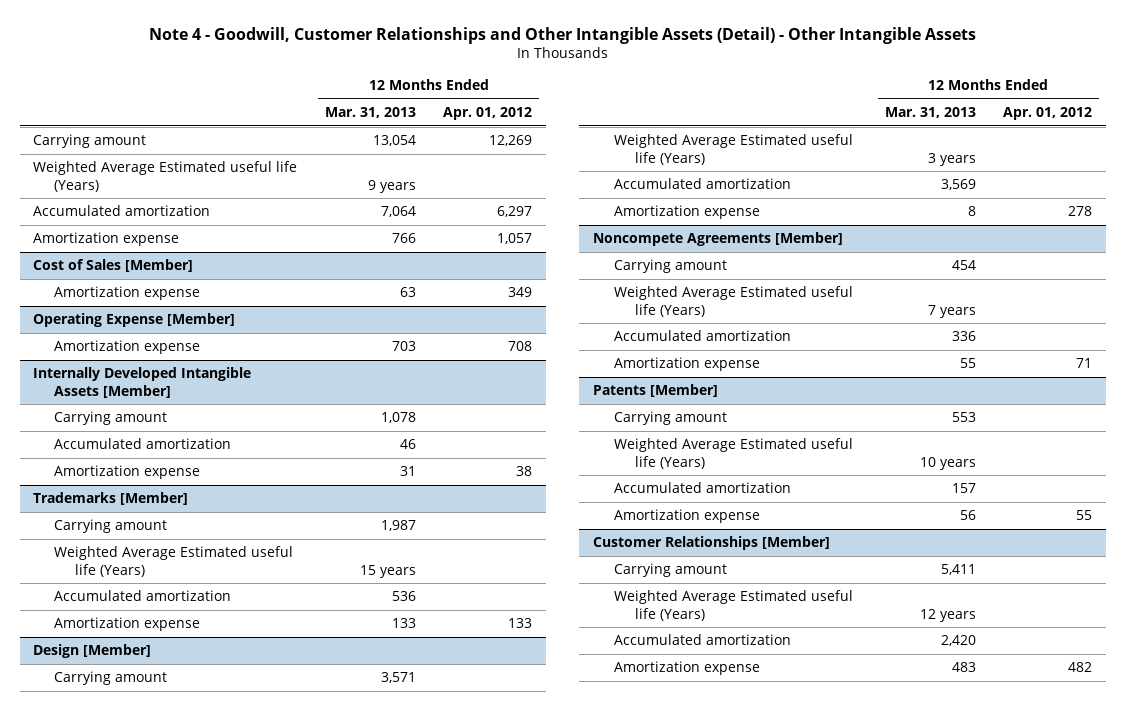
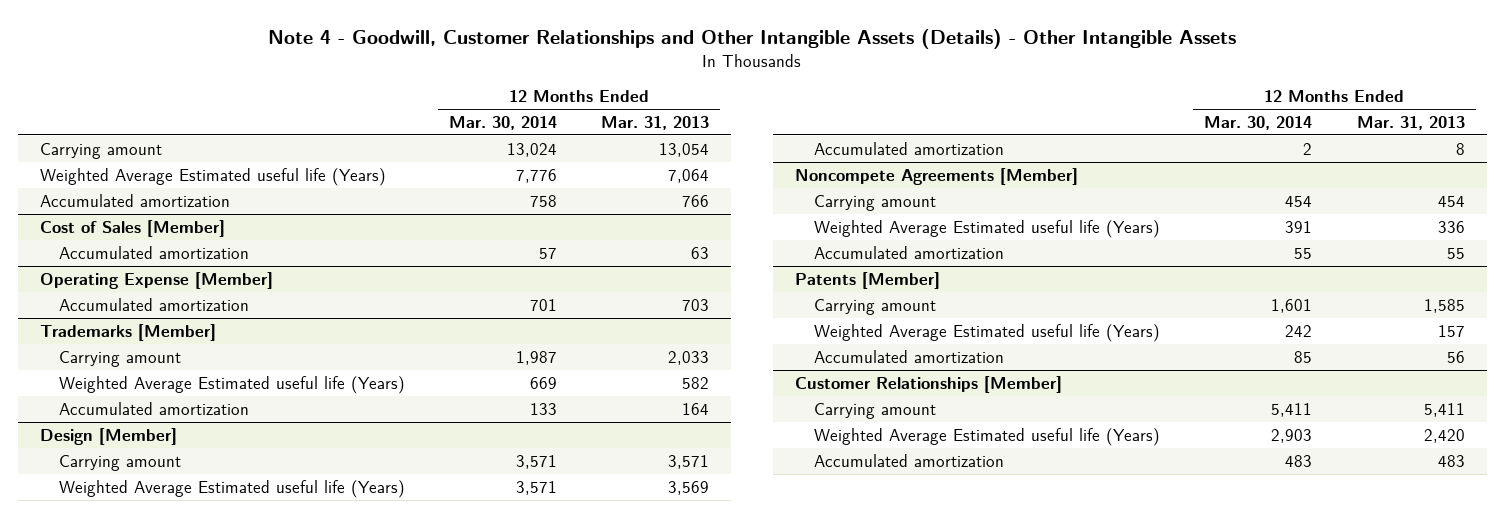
- Note 4 - Goodwill, Customer Relationships and Other Intangible Assets (Detail) - Other Intangible Assets
+ Note 4 - Goodwill, Customer Relationships and Other Intangible Assets (Details) - Other Intangible Assets
- | 12 Months Ended Mar. 31, 2013 | 12 Months Ended Apr. 01, 2012
+ | 12 Months Ended Mar. 30, 2014 | 12 Months Ended Mar. 31, 2013
- Weighted Average Estimated useful life (Years) | 9 years |
- Accumulated amortization | 7,064 | 6,297
- Amortization expense | 766 | 1,057
+ Weighted Average Estimated useful life (Years) | 7,776 | 7,064
+ Accumulated amortization | 758 | 766
@ Cost of Sales [Member]
- Amortization expense | 63 | 349
+ Accumulated amortization | 57 | 63
@ Operating Expense [Member]
- Amortization expense | 703 | 708
- Internally Developed Intangible Assets [Member]
- Carrying amount | 1,078 |
- Accumulated amortization | 46 |
- Amortization expense | 31 | 38
@ Operating Expense [Member]
+ Accumulated amortization | 701 | 703
@ Trademarks [Member]
- Carrying amount | 1,987 |
- Weighted Average Estimated useful life (Years) | 15 years |
- Accumulated amortization | 536 |
- Amortization expense | 133 | 133
+ Carrying amount | 1,987 | 2,033
+ Weighted Average Estimated useful life (Years) | 669 | 582
+ Accumulated amortization | 133 | 164
@ Design [Member]
- Weighted Average Estimated useful life (Years) | 3 years |
- Accumulated amortization | 3,569 |
- Amortization expense | 8 | 278
+ Weighted Average Estimated useful life (Years) | 3,571 | 3,569
+ Accumulated amortization | 2 | 8
@ Noncompete Agreements [Member]
- Weighted Average Estimated useful life (Years) | 7 years |
- Accumulated amortization | 336 |
- Amortization expense | 55 | 71
+ Weighted Average Estimated useful life (Years) | 391 | 336
+ Accumulated amortization | 55 | 55
@ Patents [Member]
- Carrying amount | 553 |
- Weighted Average Estimated useful life (Years) | 10 years |
- Accumulated amortization | 157 |
- Amortization expense | 56 | 55
+ Carrying amount | 1,601 | 1,585
+ Weighted Average Estimated useful life (Years) | 242 | 157
+ Accumulated amortization | 85 | 56
@ Customer Relationships [Member]
- Weighted Average Estimated useful life (Years) | 12 years |
- Accumulated amortization | 2,420 |
- Amortization expense | 483 | 482
+ Weighted Average Estimated useful life (Years) | 2,903 | 2,420
+ Accumulated amortization | 483 | 483

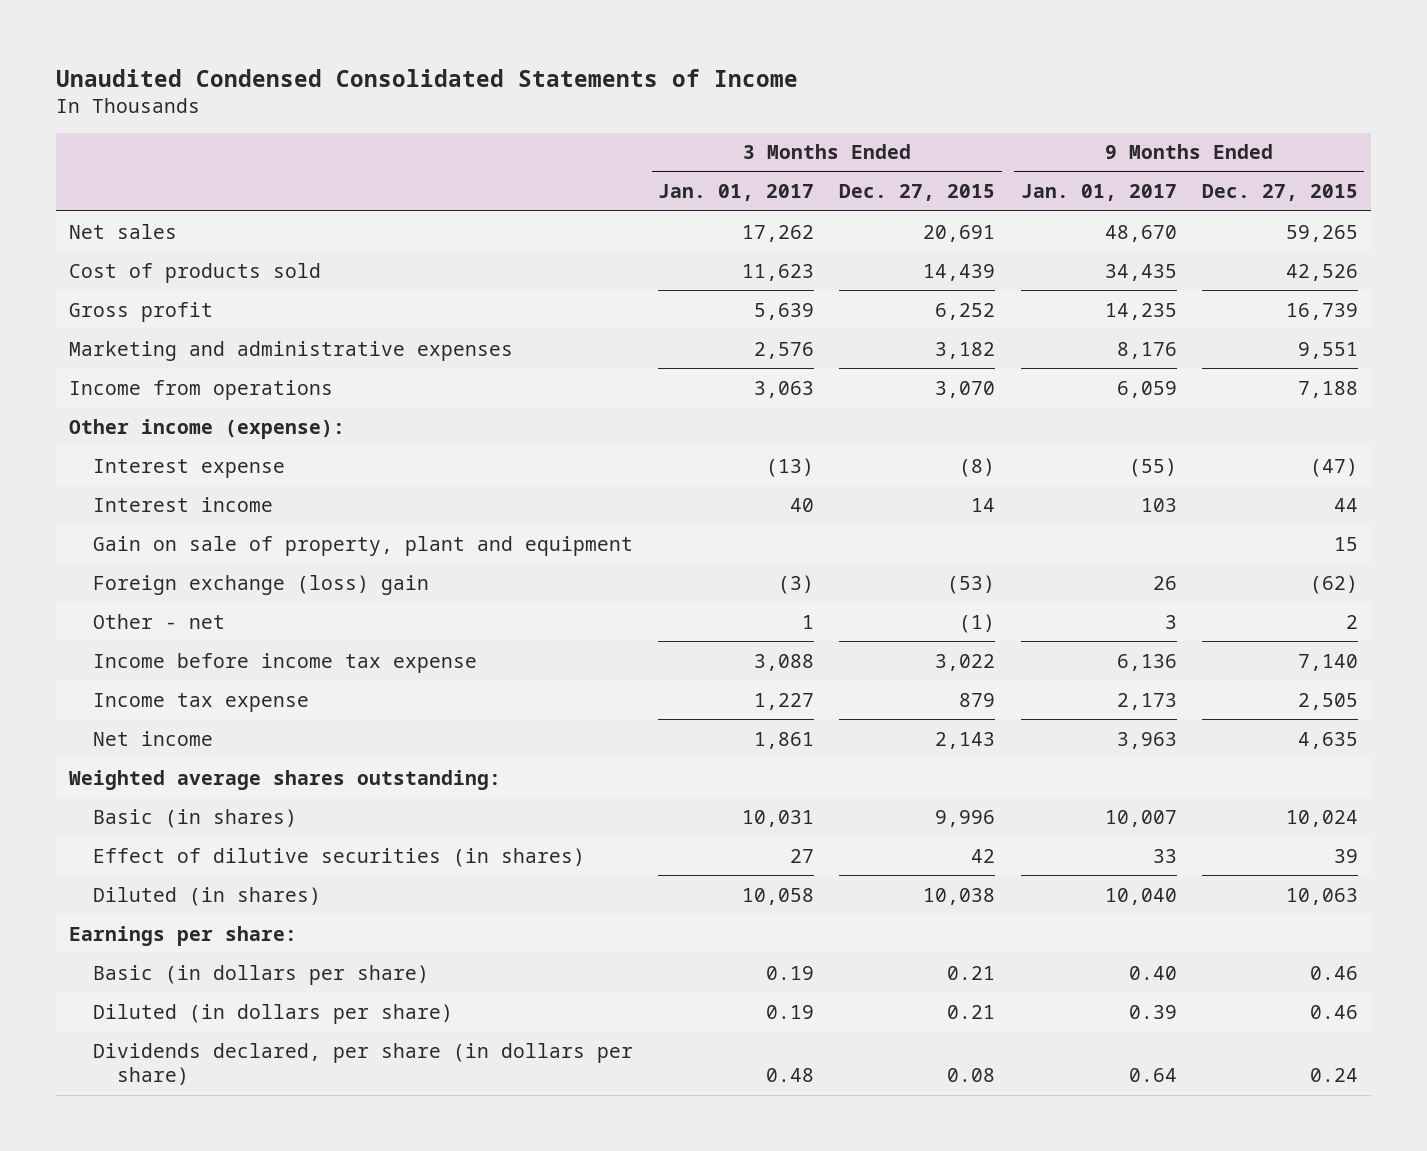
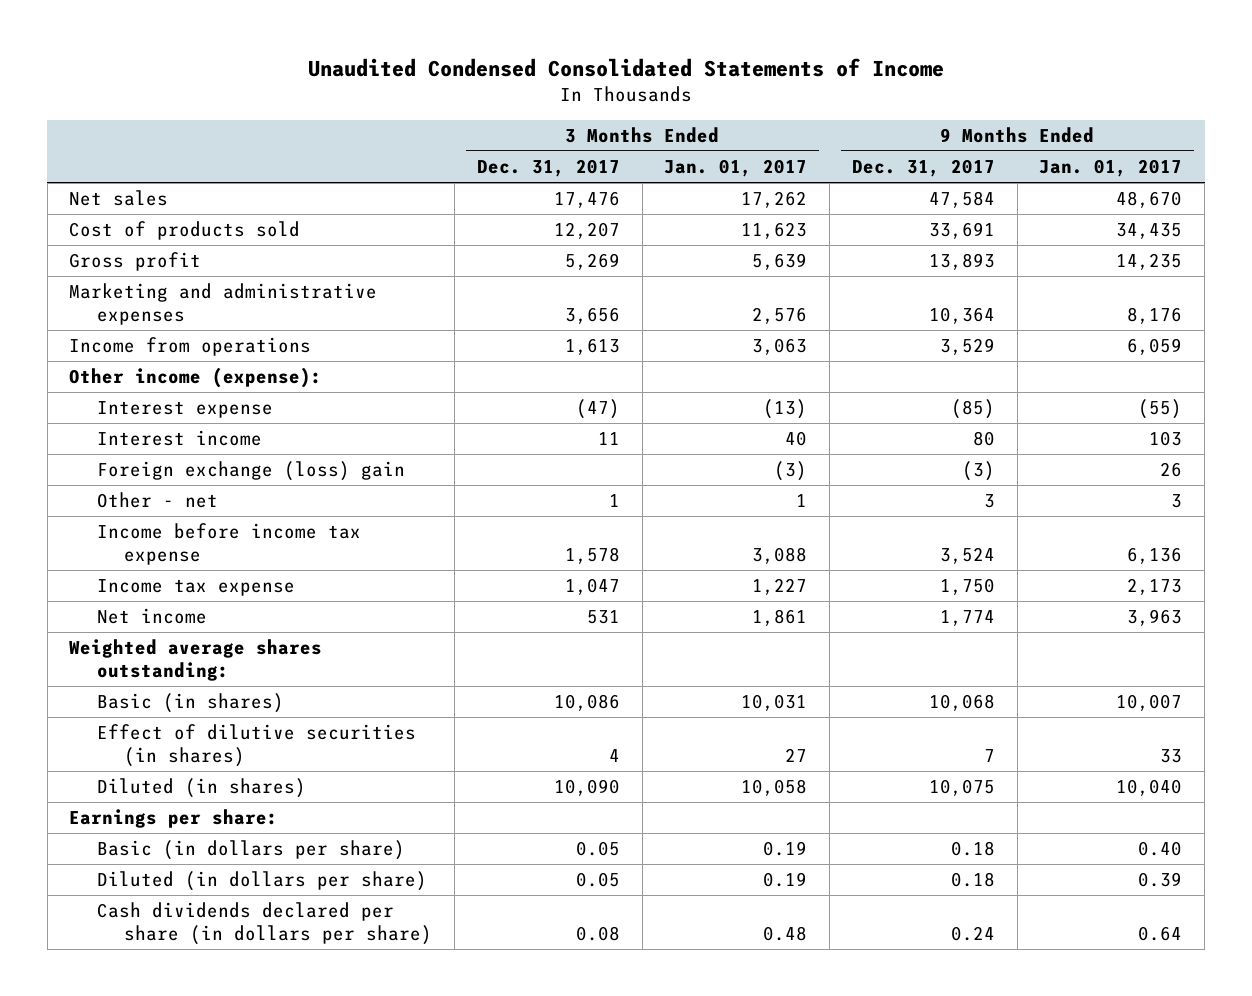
- | 3 Months Ended Jan. 01, 2017 | 3 Months Ended Dec. 27, 2015 | 9 Months Ended Jan. 01, 2017 | 9 Months Ended Dec. 27, 2015
+ | 3 Months Ended Dec. 31, 2017 | 3 Months Ended Jan. 01, 2017 | 9 Months Ended Dec. 31, 2017 | 9 Months Ended Jan. 01, 2017
- Gain on sale of property, plant and equipment | | | | 15
- Dividends declared, per share (in dollars per share) | 0.48 | 0.08 | 0.64 | 0.24
+ Cash dividends declared per share (in dollars per share) | 0.08 | 0.48 | 0.24 | 0.64

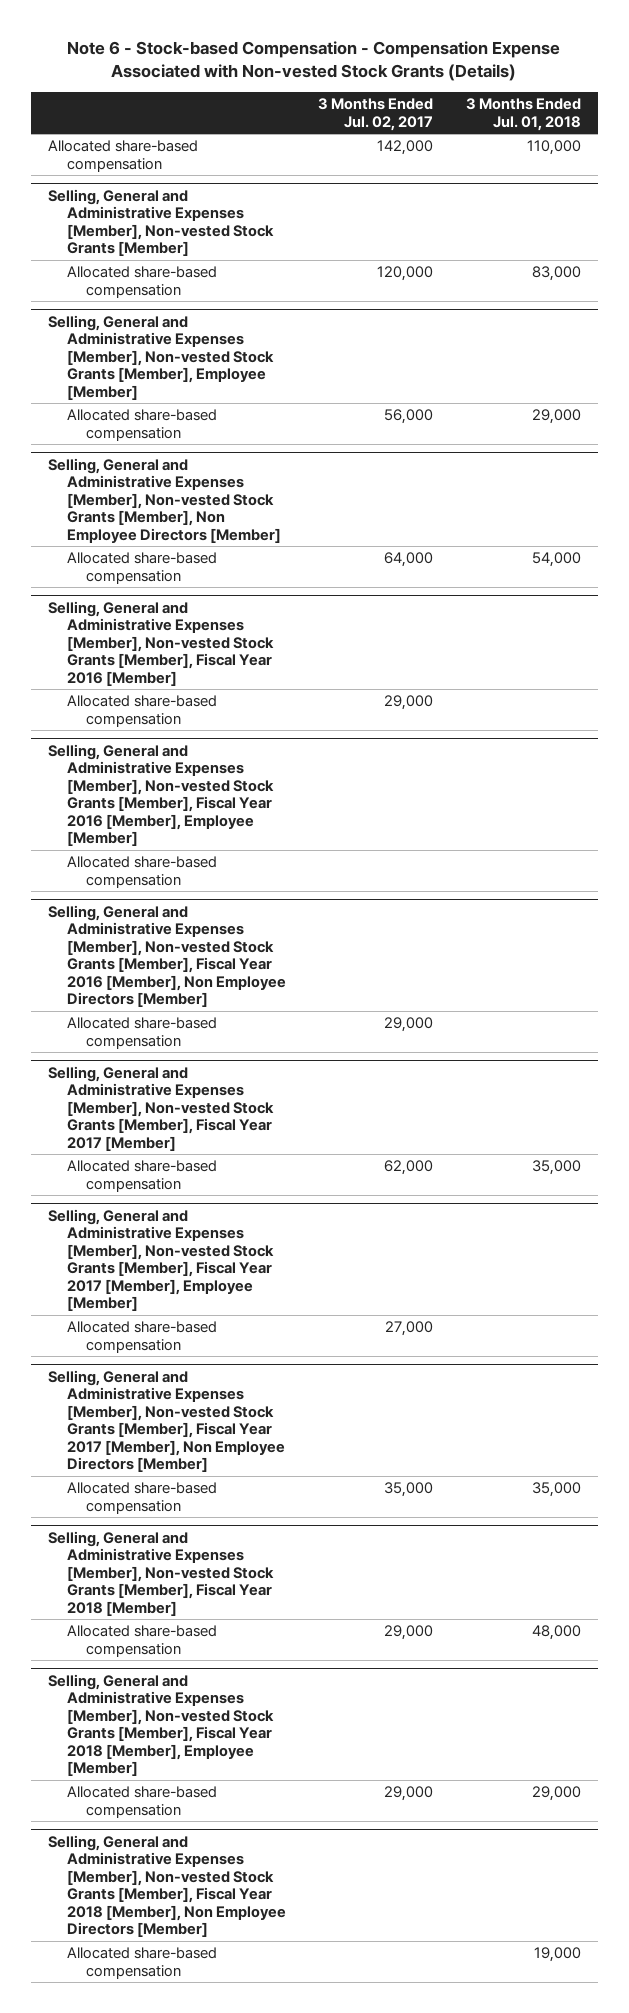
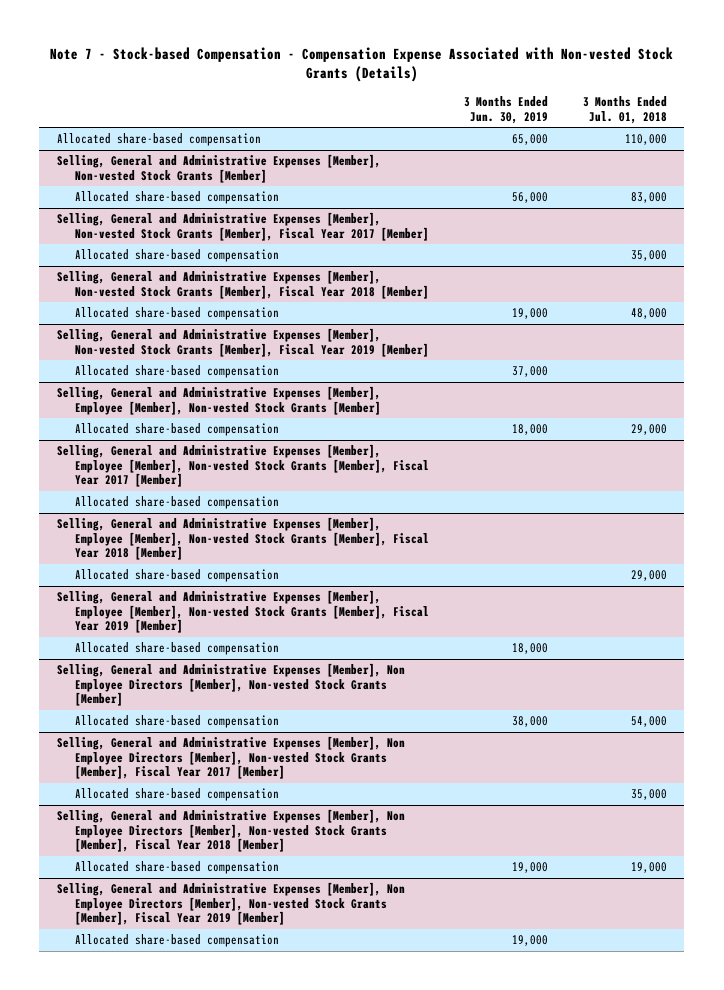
- Note 6 - Stock-based Compensation - Compensation Expense Associated with Non-vested Stock Grants (Details)
+ Note 7 - Stock-based Compensation - Compensation Expense Associated with Non-vested Stock Grants (Details)
- | 3 Months Ended Jul. 02, 2017 | 3 Months Ended Jul. 01, 2018
+ | 3 Months Ended Jun. 30, 2019 | 3 Months Ended Jul. 01, 2018
- Selling, General and Administrative Expenses [Member], Non-vested Stock Grants [Member], Employee [Member]
- Allocated share-based compensation | 56,000 | 29,000
- Selling, General and Administrative Expenses [Member], Non-vested Stock Grants [Member], Non Employee Directors [Member]
- Allocated share-based compensation | 64,000 | 54,000
- Selling, General and Administrative Expenses [Member], Non-vested Stock Grants [Member], Fiscal Year 2016 [Member]
- Allocated share-based compensation | 29,000 |
- Selling, General and Administrative Expenses [Member], Non-vested Stock Grants [Member], Fiscal Year 2016 [Member], Employee [Member]
- Allocated share-based compensation
- Selling, General and Administrative Expenses [Member], Non-vested Stock Grants [Member], Fiscal Year 2016 [Member], Non Employee Directors [Member]
- Allocated share-based compensation | 29,000 |
- Selling, General and Administrative Expenses [Member], Non-vested Stock Grants [Member], Fiscal Year 2017 [Member], Employee [Member]
- Allocated share-based compensation | 27,000 |
- Selling, General and Administrative Expenses [Member], Non-vested Stock Grants [Member], Fiscal Year 2017 [Member], Non Employee Directors [Member]
- Allocated share-based compensation | 35,000 | 35,000
- Selling, General and Administrative Expenses [Member], Non-vested Stock Grants [Member], Fiscal Year 2018 [Member], Employee [Member]
+ Selling, General and Administrative Expenses [Member], Non-vested Stock Grants [Member], Fiscal Year 2019 [Member]
+ Allocated share-based compensation | 37,000 |
+ Selling, General and Administrative Expenses [Member], Employee [Member], Non-vested Stock Grants [Member]
- Selling, General and Administrative Expenses [Member], Non-vested Stock Grants [Member], Fiscal Year 2018 [Member], Non Employee Directors [Member]
+ Selling, General and Administrative Expenses [Member], Employee [Member], Non-vested Stock Grants [Member], Fiscal Year 2017 [Member]
+ Allocated share-based compensation
+ Selling, General and Administrative Expenses [Member], Employee [Member], Non-vested Stock Grants [Member], Fiscal Year 2018 [Member]
+ Allocated share-based compensation | | 29,000
+ Selling, General and Administrative Expenses [Member], Employee [Member], Non-vested Stock Grants [Member], Fiscal Year 2019 [Member]
+ Allocated share-based compensation | 18,000 |
+ Selling, General and Administrative Expenses [Member], Non Employee Directors [Member], Non-vested Stock Grants [Member]
+ Allocated share-based compensation | 38,000 | 54,000
+ Selling, General and Administrative Expenses [Member], Non Employee Directors [Member], Non-vested Stock Grants [Member], Fiscal Year 2017 [Member]
+ Allocated share-based compensation | | 35,000
+ Selling, General and Administrative Expenses [Member], Non Employee Directors [Member], Non-vested Stock Grants [Member], Fiscal Year 2018 [Member]
+ Selling, General and Administrative Expenses [Member], Non Employee Directors [Member], Non-vested Stock Grants [Member], Fiscal Year 2019 [Member]
+ Allocated share-based compensation | 19,000 |

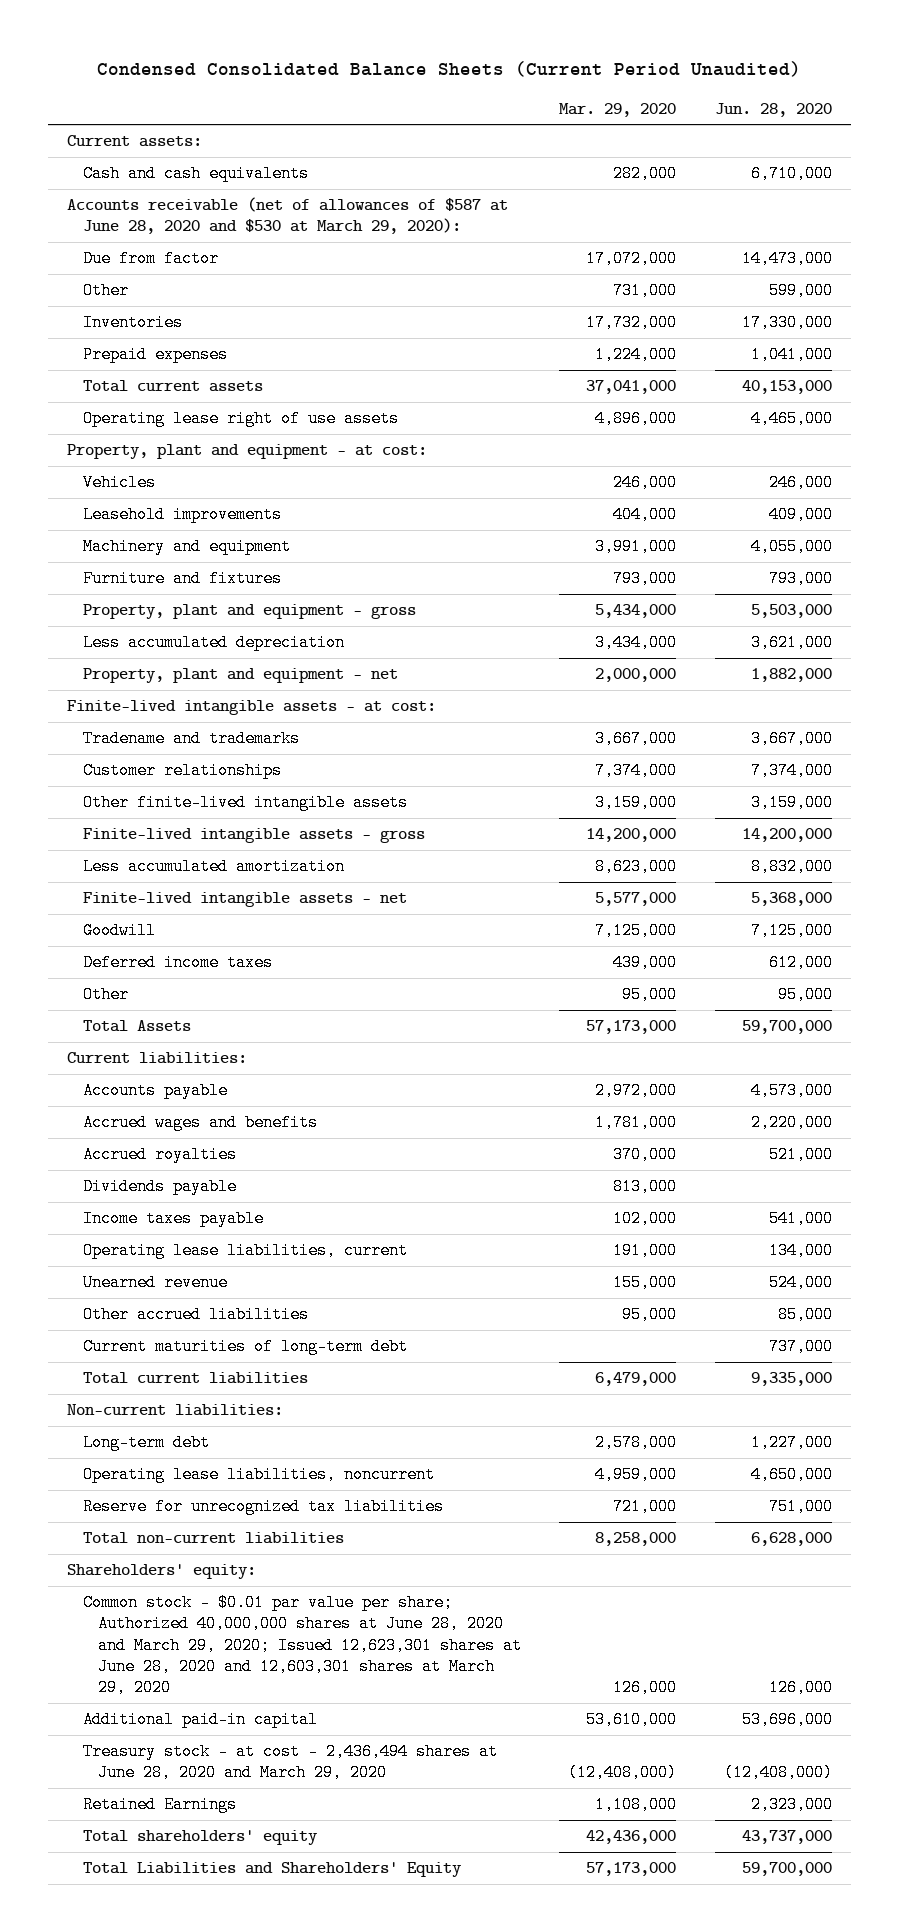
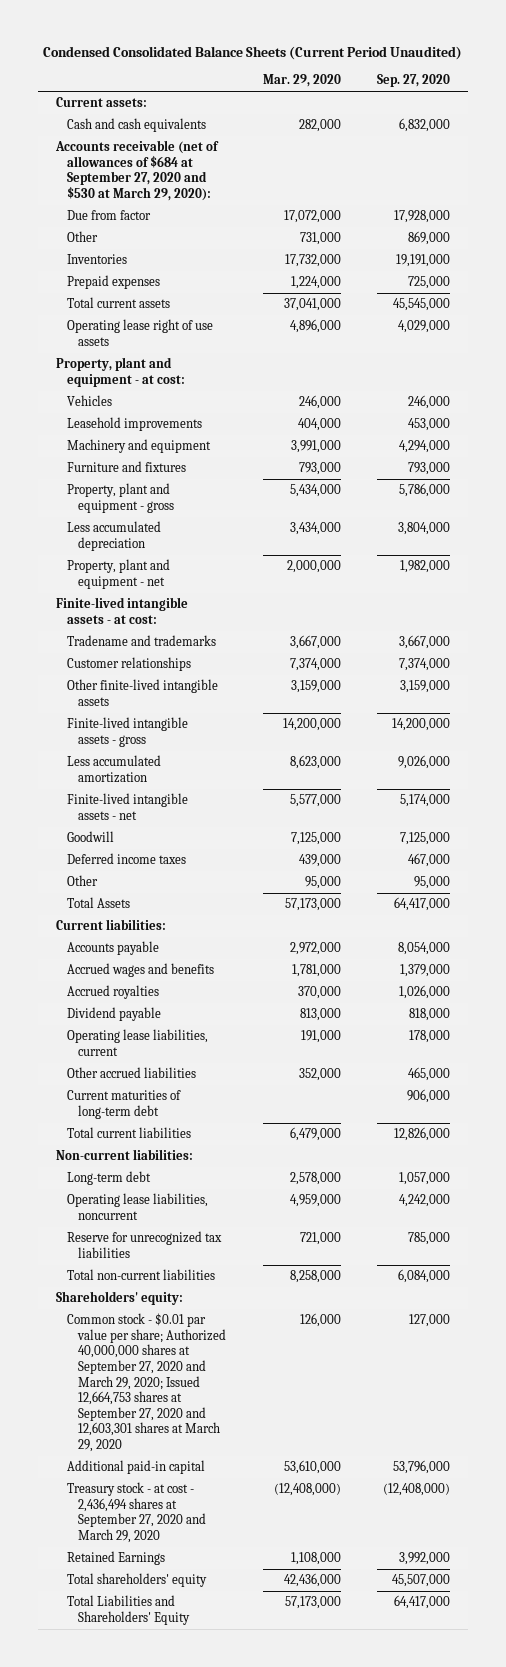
- | Mar. 29, 2020 | Jun. 28, 2020
+ | Mar. 29, 2020 | Sep. 27, 2020
- Accounts receivable (net of allowances of $587 at June 28, 2020 and $530 at March 29, 2020):
+ Accounts receivable (net of allowances of $684 at September 27, 2020 and $530 at March 29, 2020):
- Dividends payable | 813,000 |
- Income taxes payable | 102,000 | 541,000
+ Dividend payable | 813,000 | 818,000
- Unearned revenue | 155,000 | 524,000
- Other accrued liabilities | 95,000 | 85,000
+ Other accrued liabilities | 352,000 | 465,000
- Common stock - $0.01 par value per share; Authorized 40,000,000 shares at June 28, 2020 and March 29, 2020; Issued 12,623,301 shares at June 28, 2020 and 12,603,301 shares at March 29, 2020 | 126,000 | 126,000
+ Common stock - $0.01 par value per share; Authorized 40,000,000 shares at September 27, 2020 and March 29, 2020; Issued 12,664,753 shares at September 27, 2020 and 12,603,301 shares at March 29, 2020 | 126,000 | 127,000
- Treasury stock - at cost - 2,436,494 shares at June 28, 2020 and March 29, 2020 | (12,408,000) | (12,408,000)
+ Treasury stock - at cost - 2,436,494 shares at September 27, 2020 and March 29, 2020 | (12,408,000) | (12,408,000)

